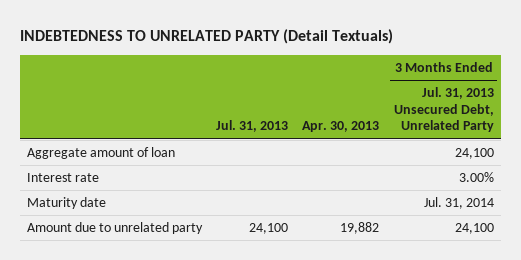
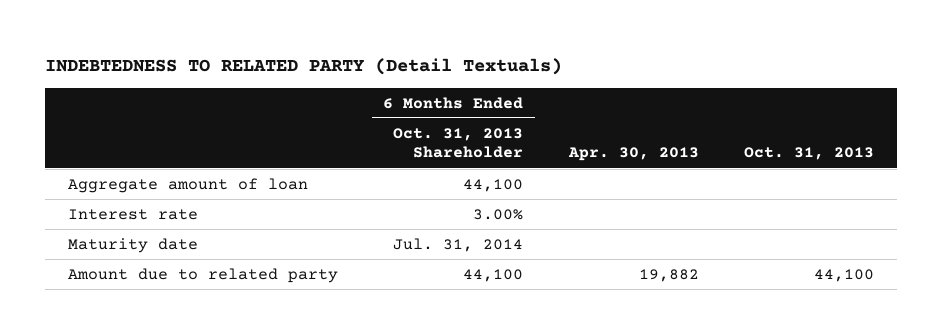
- INDEBTEDNESS TO UNRELATED PARTY (Detail Textuals)
+ INDEBTEDNESS TO RELATED PARTY (Detail Textuals)
- | Jul. 31, 2013 | Apr. 30, 2013 | 3 Months Ended Jul. 31, 2013 Unsecured Debt, Unrelated Party
+ | 6 Months Ended Oct. 31, 2013 Shareholder | Apr. 30, 2013 | Oct. 31, 2013
- Amount due to unrelated party | 24,100 | 19,882 | 24,100
+ Amount due to related party | 44,100 | 19,882 | 44,100

